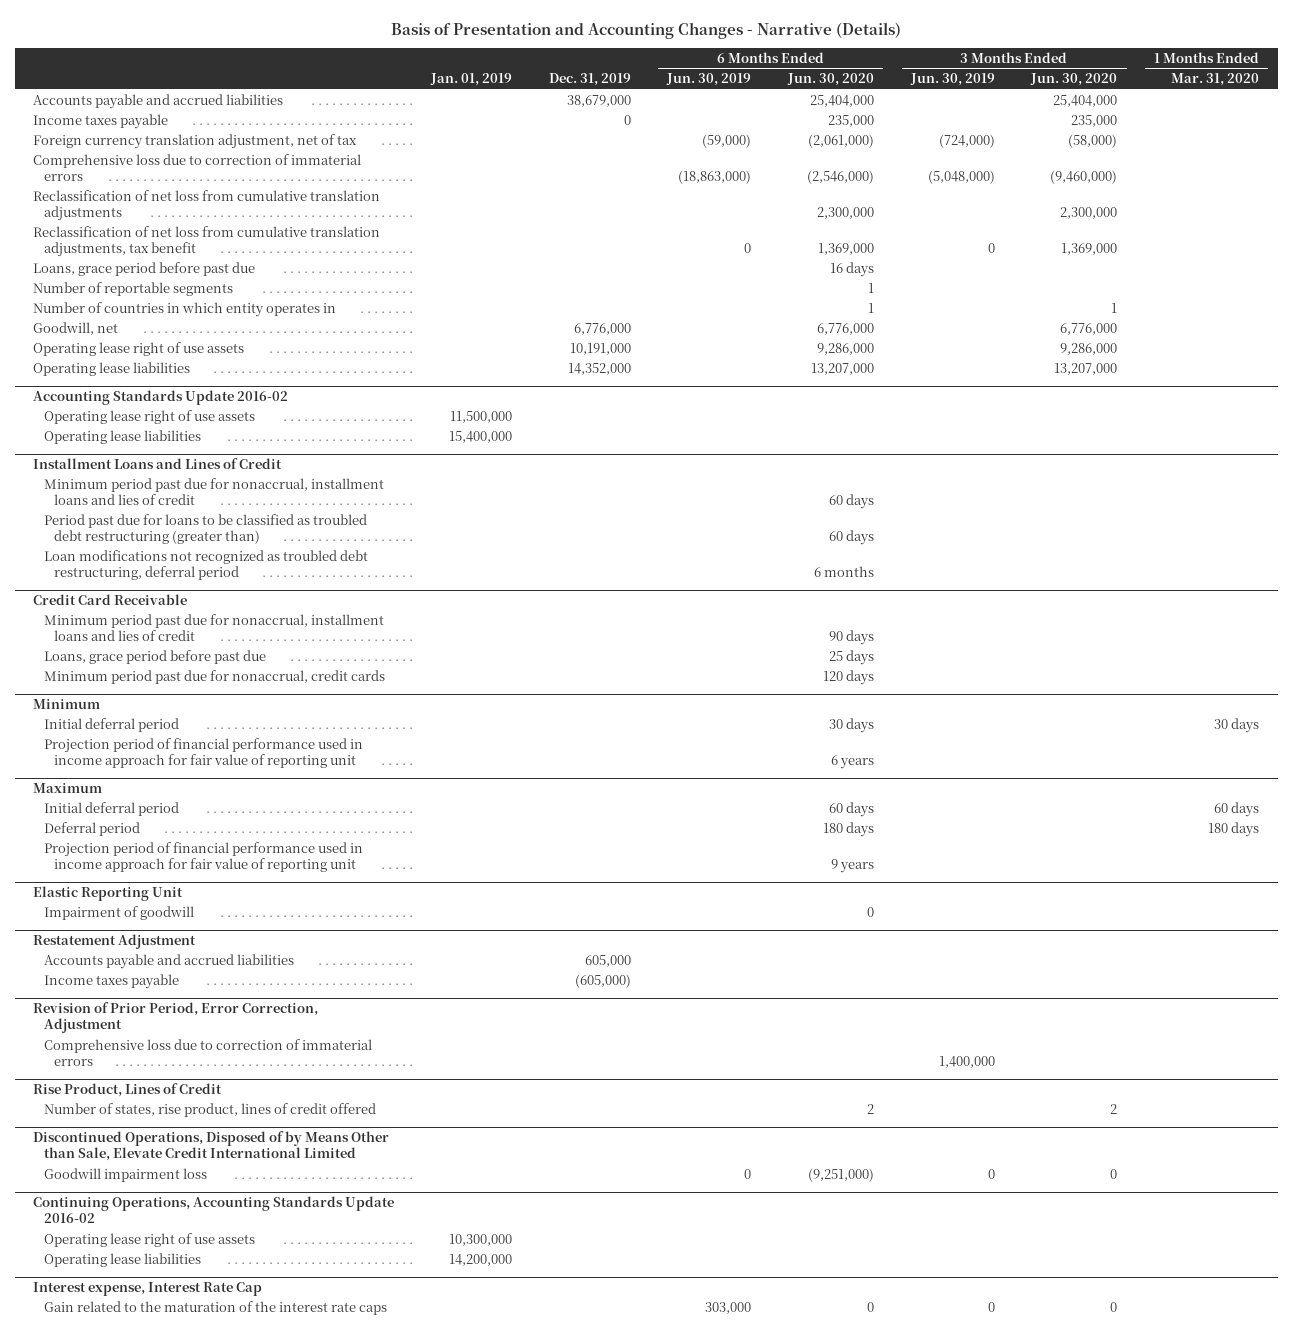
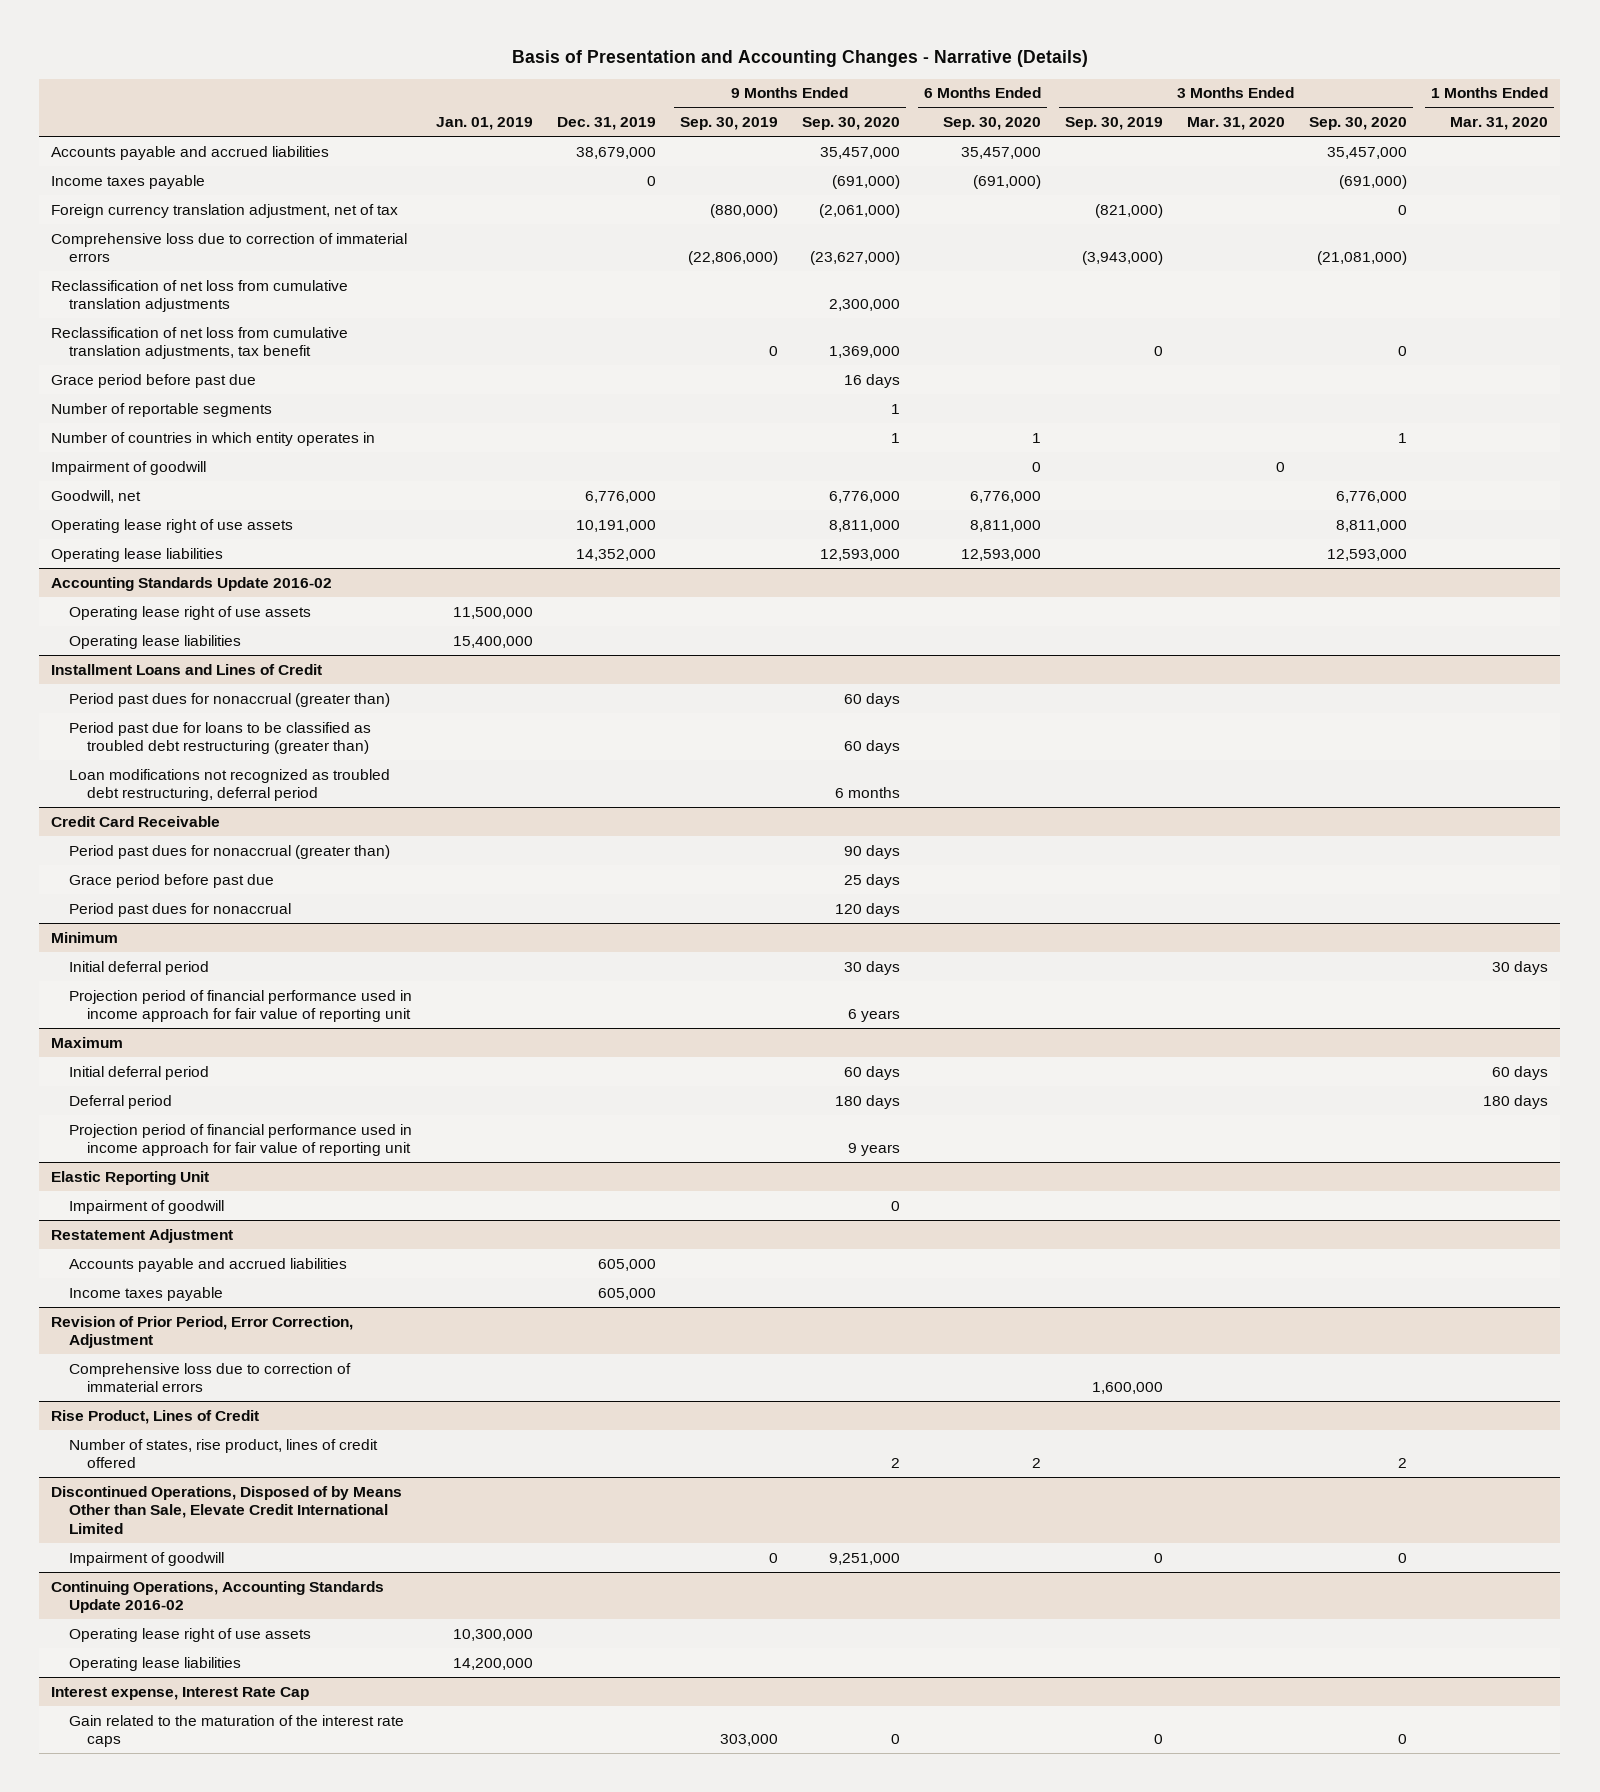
- | Jan. 01, 2019 | Dec. 31, 2019 | 6 Months Ended Jun. 30, 2019 | 6 Months Ended Jun. 30, 2020 | 3 Months Ended Jun. 30, 2019 | 3 Months Ended Jun. 30, 2020 | 1 Months Ended Mar. 31, 2020
+ | Jan. 01, 2019 | Dec. 31, 2019 | 9 Months Ended Sep. 30, 2019 | 9 Months Ended Sep. 30, 2020 | 6 Months Ended Sep. 30, 2020 | 3 Months Ended Sep. 30, 2019 | 3 Months Ended Mar. 31, 2020 | 3 Months Ended Sep. 30, 2020 | 1 Months Ended Mar. 31, 2020
- Loans, grace period before past due | | | | 16 days | | |
+ Grace period before past due | | | | 16 days | | | | |
+ Impairment of goodwill | | | | | 0 | | 0 | |
@ Installment Loans and Lines of Credit
- Minimum period past due for nonaccrual, installment loans and lies of credit | | | | 60 days | | |
+ Period past dues for nonaccrual (greater than) | | | | 60 days | | | | |
@ Credit Card Receivable
- Minimum period past due for nonaccrual, installment loans and lies of credit | | | | 90 days | | |
- Loans, grace period before past due | | | | 25 days | | |
- Minimum period past due for nonaccrual, credit cards | | | | 120 days | | |
+ Period past dues for nonaccrual (greater than) | | | | 90 days | | | | |
+ Grace period before past due | | | | 25 days | | | | |
+ Period past dues for nonaccrual | | | | 120 days | | | | |
@ Restatement Adjustment
- Income taxes payable | | (605,000) | | | | |
+ Income taxes payable | | 605,000 | | | | | | |
@ Discontinued Operations, Disposed of by Means Other than Sale, Elevate Credit International Limited
- Goodwill impairment loss | | | 0 | (9,251,000) | 0 | 0 |
+ Impairment of goodwill | | | 0 | 9,251,000 | | 0 | | 0 |

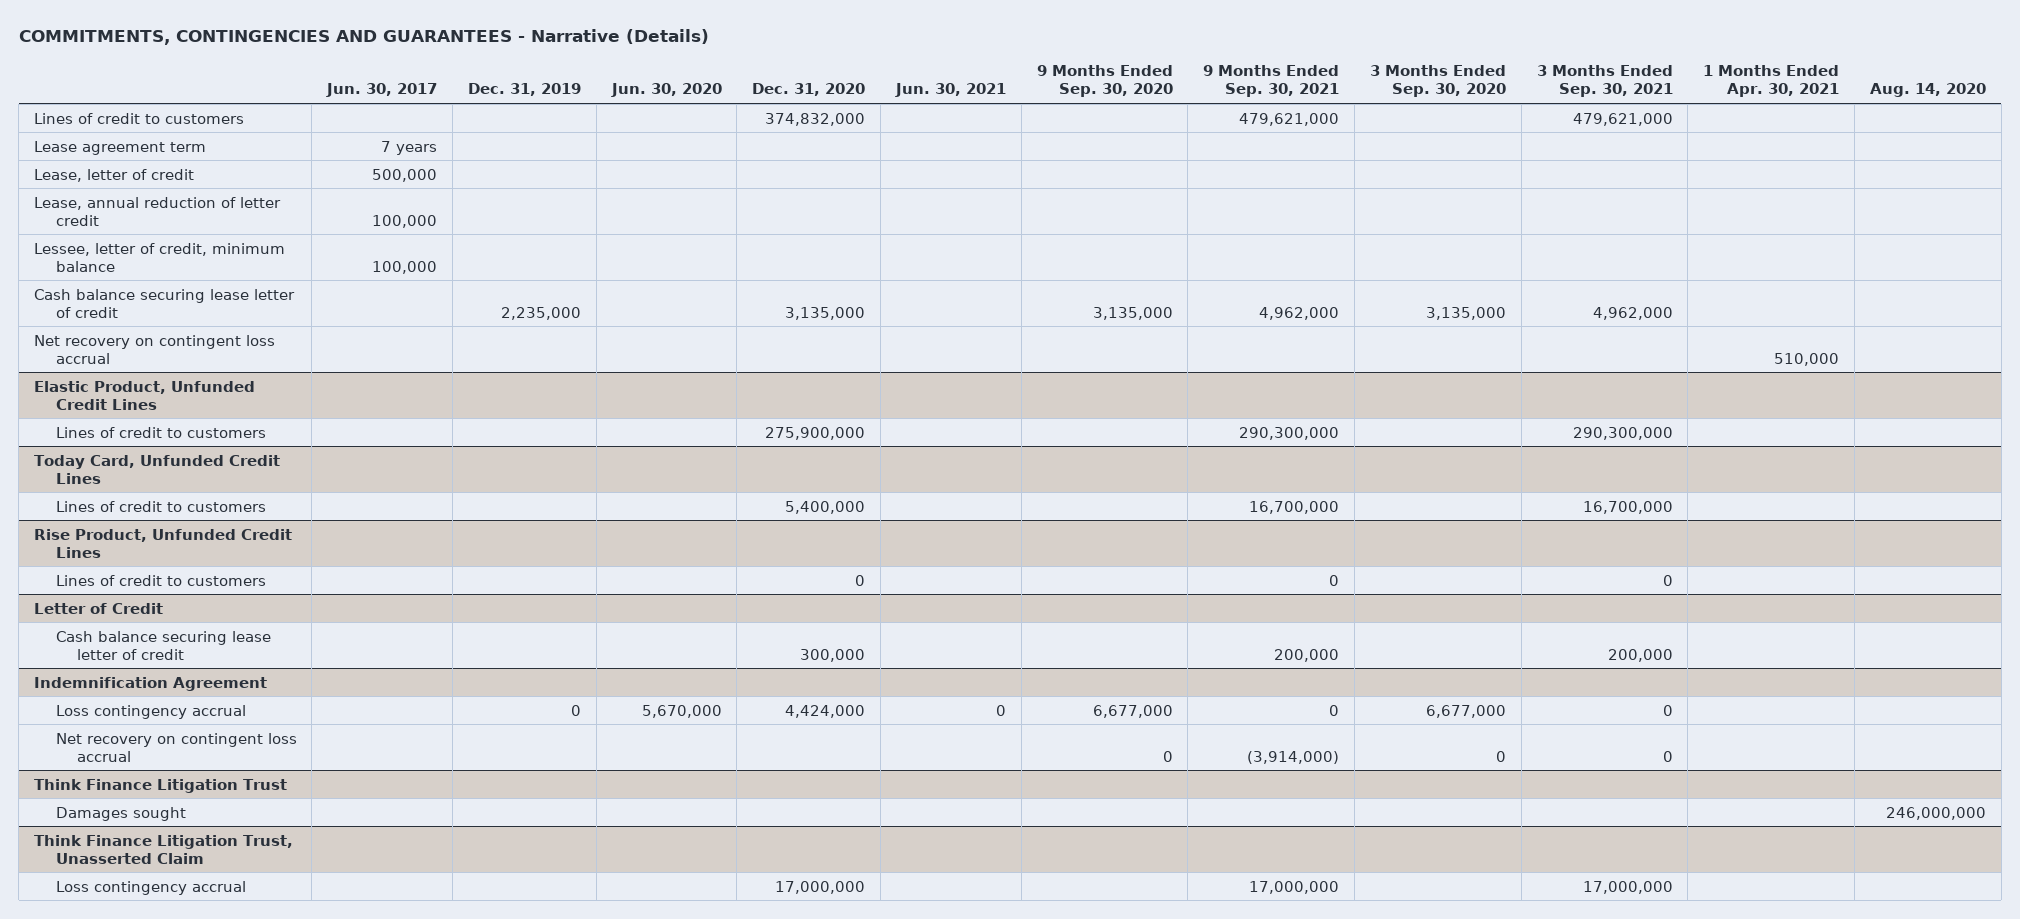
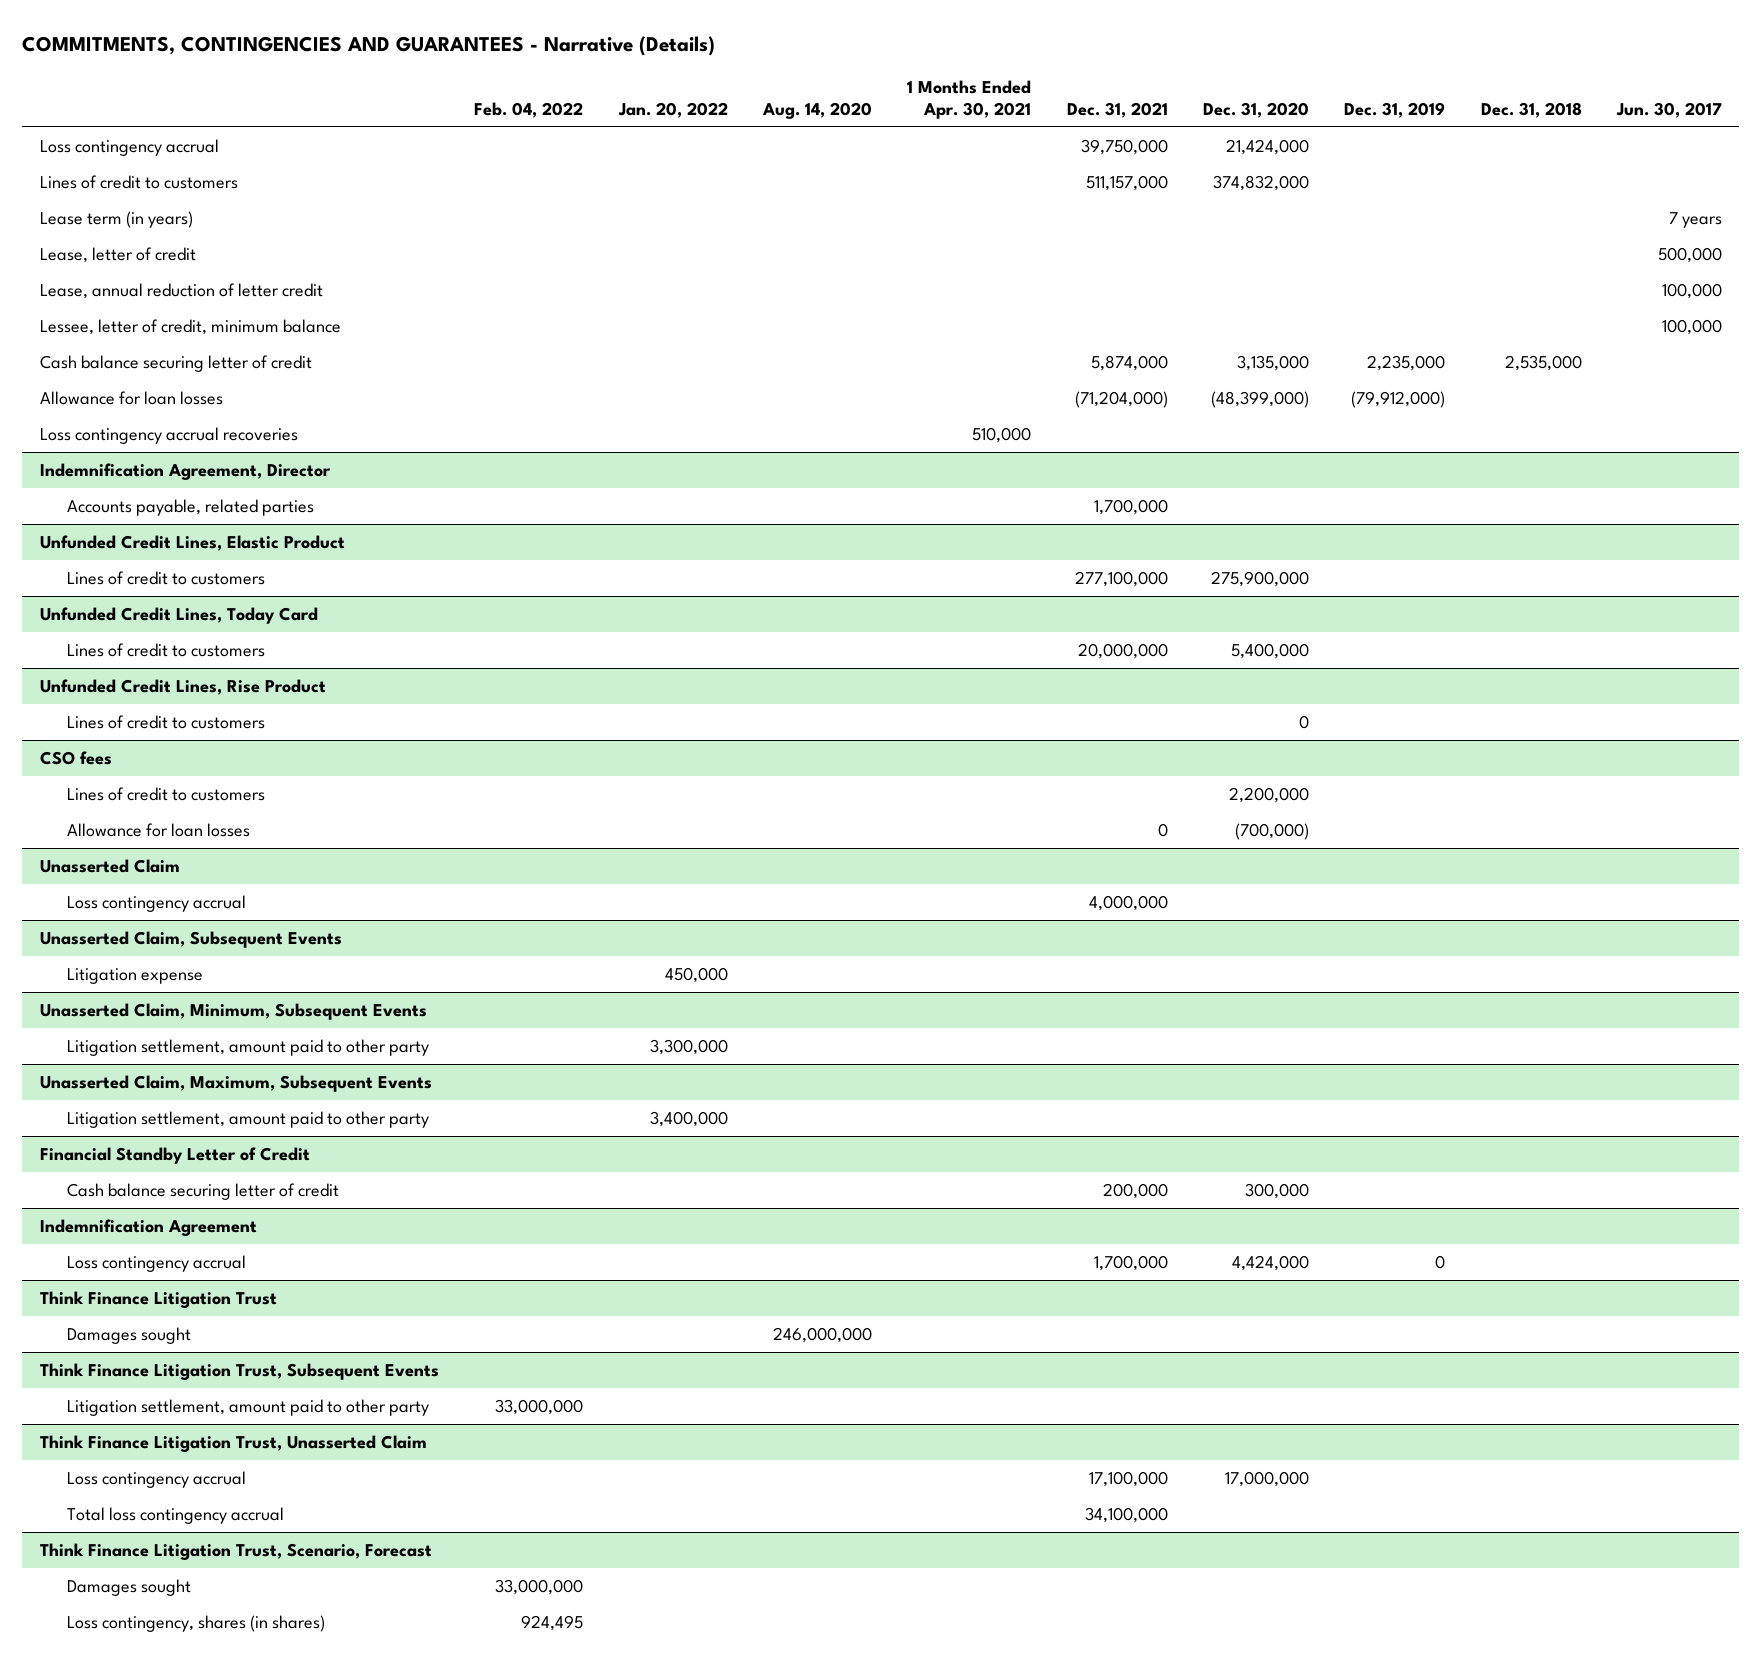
- | Jun. 30, 2017 | Dec. 31, 2019 | Jun. 30, 2020 | Dec. 31, 2020 | Jun. 30, 2021 | 9 Months Ended Sep. 30, 2020 | 9 Months Ended Sep. 30, 2021 | 3 Months Ended Sep. 30, 2020 | 3 Months Ended Sep. 30, 2021 | 1 Months Ended Apr. 30, 2021 | Aug. 14, 2020
+ | Feb. 04, 2022 | Jan. 20, 2022 | Aug. 14, 2020 | 1 Months Ended Apr. 30, 2021 | Dec. 31, 2021 | Dec. 31, 2020 | Dec. 31, 2019 | Dec. 31, 2018 | Jun. 30, 2017
+ Loss contingency accrual | | | | | 39,750,000 | 21,424,000 | | |
- Lease agreement term | 7 years | | | | | | | | | |
+ Lease term (in years) | | | | | | | | | 7 years
- Cash balance securing lease letter of credit | | 2,235,000 | | 3,135,000 | | 3,135,000 | 4,962,000 | 3,135,000 | 4,962,000 | |
- Net recovery on contingent loss accrual | | | | | | | | | | 510,000 |
- Elastic Product, Unfunded Credit Lines
+ Cash balance securing letter of credit | | | | | 5,874,000 | 3,135,000 | 2,235,000 | 2,535,000 |
+ Allowance for loan losses | | | | | (71,204,000) | (48,399,000) | (79,912,000) | |
+ Loss contingency accrual recoveries | | | | 510,000 | | | | |
+ Indemnification Agreement, Director
+ Accounts payable, related parties | | | | | 1,700,000 | | | |
+ Unfunded Credit Lines, Elastic Product
- Today Card, Unfunded Credit Lines
+ Unfunded Credit Lines, Today Card
- Rise Product, Unfunded Credit Lines
+ Unfunded Credit Lines, Rise Product
- Letter of Credit
- Cash balance securing lease letter of credit | | | | 300,000 | | | 200,000 | | 200,000 | |
+ CSO fees
+ Lines of credit to customers | | | | | | 2,200,000 | | |
+ Allowance for loan losses | | | | | 0 | (700,000) | | |
+ Unasserted Claim
+ Loss contingency accrual | | | | | 4,000,000 | | | |
+ Unasserted Claim, Subsequent Events
+ Litigation expense | | 450,000 | | | | | | |
+ Unasserted Claim, Minimum, Subsequent Events
+ Litigation settlement, amount paid to other party | | 3,300,000 | | | | | | |
+ Unasserted Claim, Maximum, Subsequent Events
+ Litigation settlement, amount paid to other party | | 3,400,000 | | | | | | |
+ Financial Standby Letter of Credit
+ Cash balance securing letter of credit | | | | | 200,000 | 300,000 | | |
@ Indemnification Agreement
- Net recovery on contingent loss accrual | | | | | | 0 | (3,914,000) | 0 | 0 | |
+ Think Finance Litigation Trust, Subsequent Events
+ Litigation settlement, amount paid to other party | 33,000,000 | | | | | | | |
@ Think Finance Litigation Trust, Unasserted Claim
+ Total loss contingency accrual | | | | | 34,100,000 | | | |
+ Think Finance Litigation Trust, Scenario, Forecast
+ Damages sought | 33,000,000 | | | | | | | |
+ Loss contingency, shares (in shares) | 924,495 | | | | | | | |

